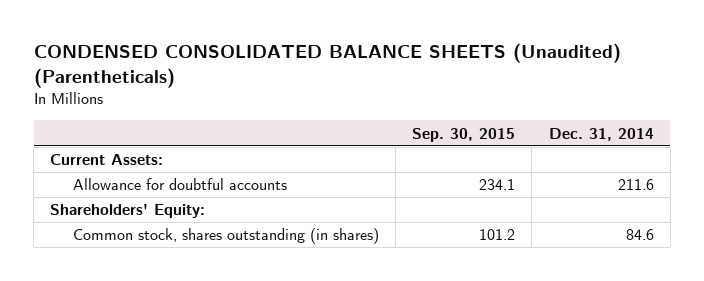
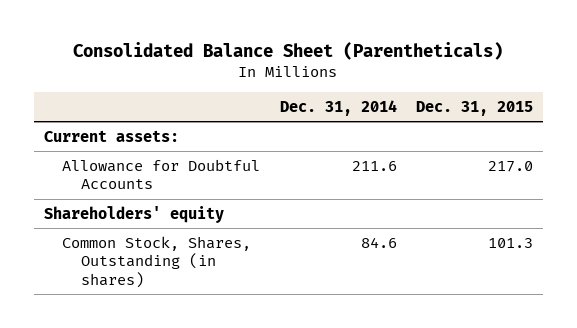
- CONDENSED CONSOLIDATED BALANCE SHEETS (Unaudited) (Parentheticals)
+ Consolidated Balance Sheet (Parentheticals)
- | Sep. 30, 2015 | Dec. 31, 2014
+ | Dec. 31, 2014 | Dec. 31, 2015
- Current Assets:
- Allowance for doubtful accounts | 234.1 | 211.6
- Shareholders' Equity:
- Common stock, shares outstanding (in shares) | 101.2 | 84.6
+ Current assets:
+ Allowance for Doubtful Accounts | 211.6 | 217.0
+ Shareholders' equity
+ Common Stock, Shares, Outstanding (in shares) | 84.6 | 101.3

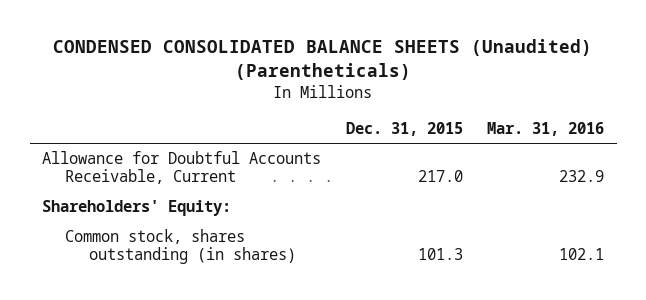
- Consolidated Balance Sheet (Parentheticals)
+ CONDENSED CONSOLIDATED BALANCE SHEETS (Unaudited) (Parentheticals)
- | Dec. 31, 2014 | Dec. 31, 2015
+ | Dec. 31, 2015 | Mar. 31, 2016
- Current assets:
- Allowance for Doubtful Accounts | 211.6 | 217.0
- Shareholders' equity
- Common Stock, Shares, Outstanding (in shares) | 84.6 | 101.3
+ Allowance for Doubtful Accounts Receivable, Current | 217.0 | 232.9
+ Shareholders' Equity:
+ Common stock, shares outstanding (in shares) | 101.3 | 102.1

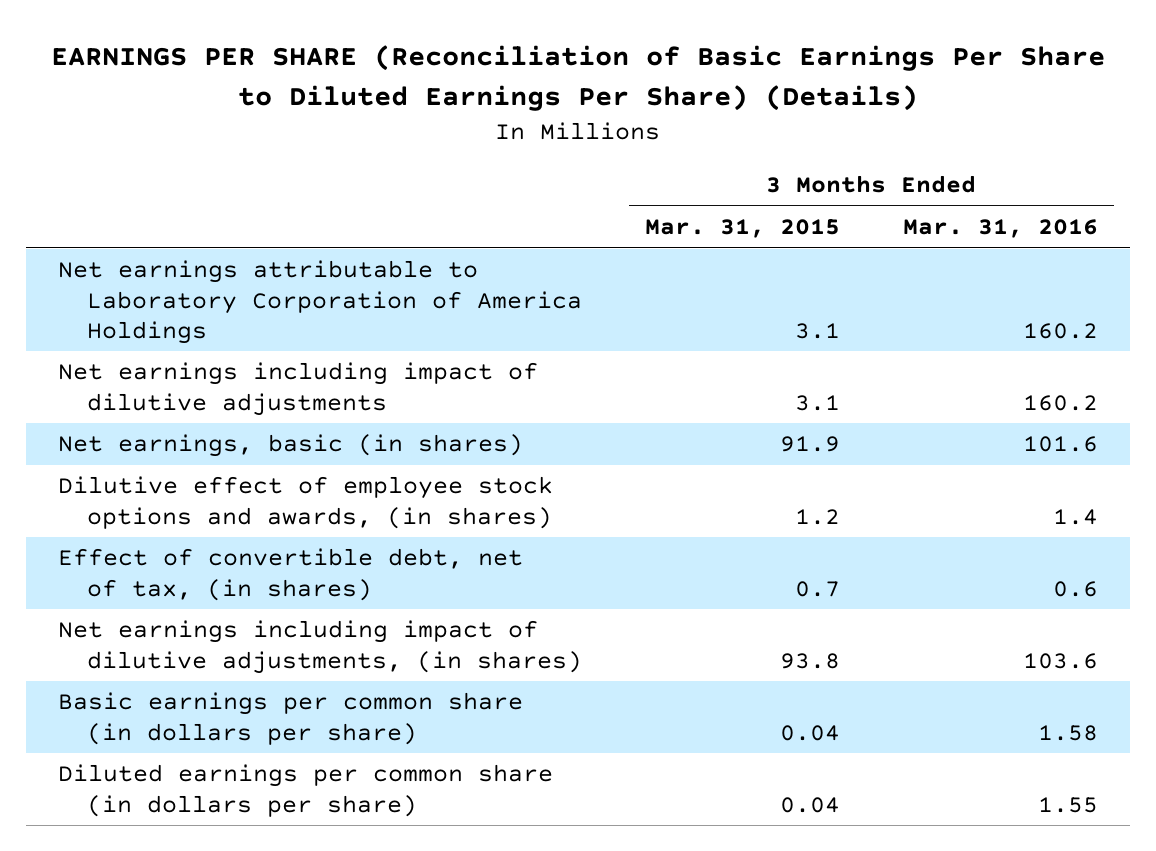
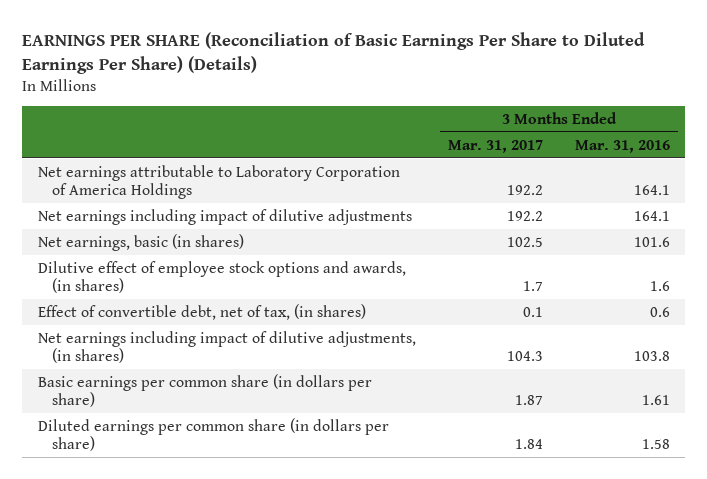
- | 3 Months Ended Mar. 31, 2015 | 3 Months Ended Mar. 31, 2016
+ | 3 Months Ended Mar. 31, 2017 | 3 Months Ended Mar. 31, 2016
- Net earnings attributable to Laboratory Corporation of America Holdings | 3.1 | 160.2
- Net earnings including impact of dilutive adjustments | 3.1 | 160.2
+ Net earnings attributable to Laboratory Corporation of America Holdings | 192.2 | 164.1
+ Net earnings including impact of dilutive adjustments | 192.2 | 164.1
- Dilutive effect of employee stock options and awards, (in shares) | 1.2 | 1.4
+ Dilutive effect of employee stock options and awards, (in shares) | 1.7 | 1.6
- Net earnings including impact of dilutive adjustments, (in shares) | 93.8 | 103.6
- Basic earnings per common share (in dollars per share) | 0.04 | 1.58
- Diluted earnings per common share (in dollars per share) | 0.04 | 1.55
+ Net earnings including impact of dilutive adjustments, (in shares) | 104.3 | 103.8
+ Basic earnings per common share (in dollars per share) | 1.87 | 1.61
+ Diluted earnings per common share (in dollars per share) | 1.84 | 1.58

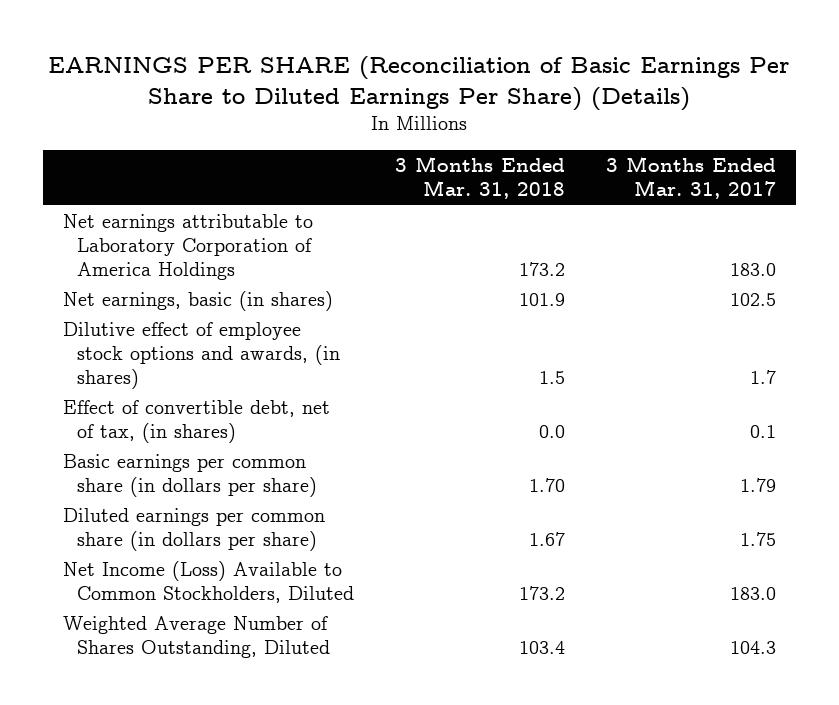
- | 3 Months Ended Mar. 31, 2017 | 3 Months Ended Mar. 31, 2016
+ | 3 Months Ended Mar. 31, 2018 | 3 Months Ended Mar. 31, 2017
- Net earnings attributable to Laboratory Corporation of America Holdings | 192.2 | 164.1
- Net earnings including impact of dilutive adjustments | 192.2 | 164.1
+ Net earnings attributable to Laboratory Corporation of America Holdings | 173.2 | 183.0
- Net earnings including impact of dilutive adjustments, (in shares) | 104.3 | 103.8
- Basic earnings per common share (in dollars per share) | 1.87 | 1.61
- Diluted earnings per common share (in dollars per share) | 1.84 | 1.58
+ Basic earnings per common share (in dollars per share) | 1.70 | 1.79
+ Diluted earnings per common share (in dollars per share) | 1.67 | 1.75
+ Net Income (Loss) Available to Common Stockholders, Diluted | 173.2 | 183.0
+ Weighted Average Number of Shares Outstanding, Diluted | 103.4 | 104.3

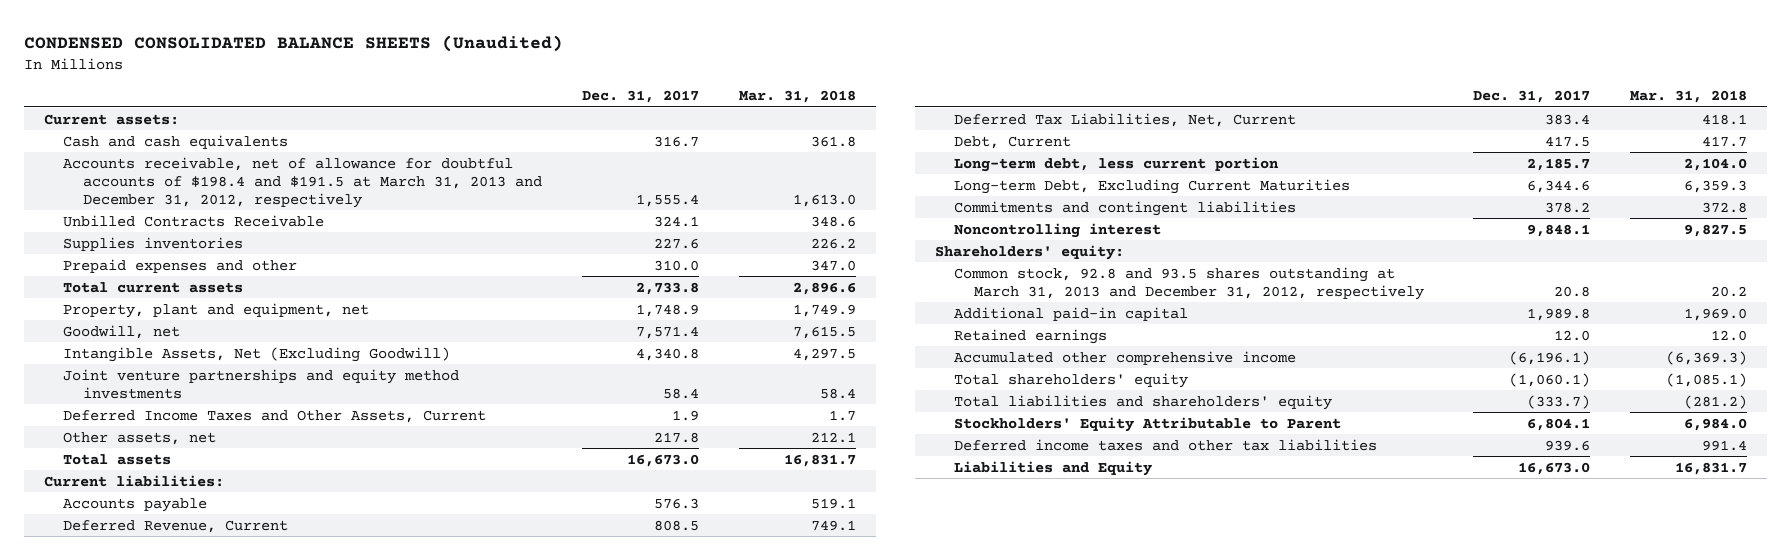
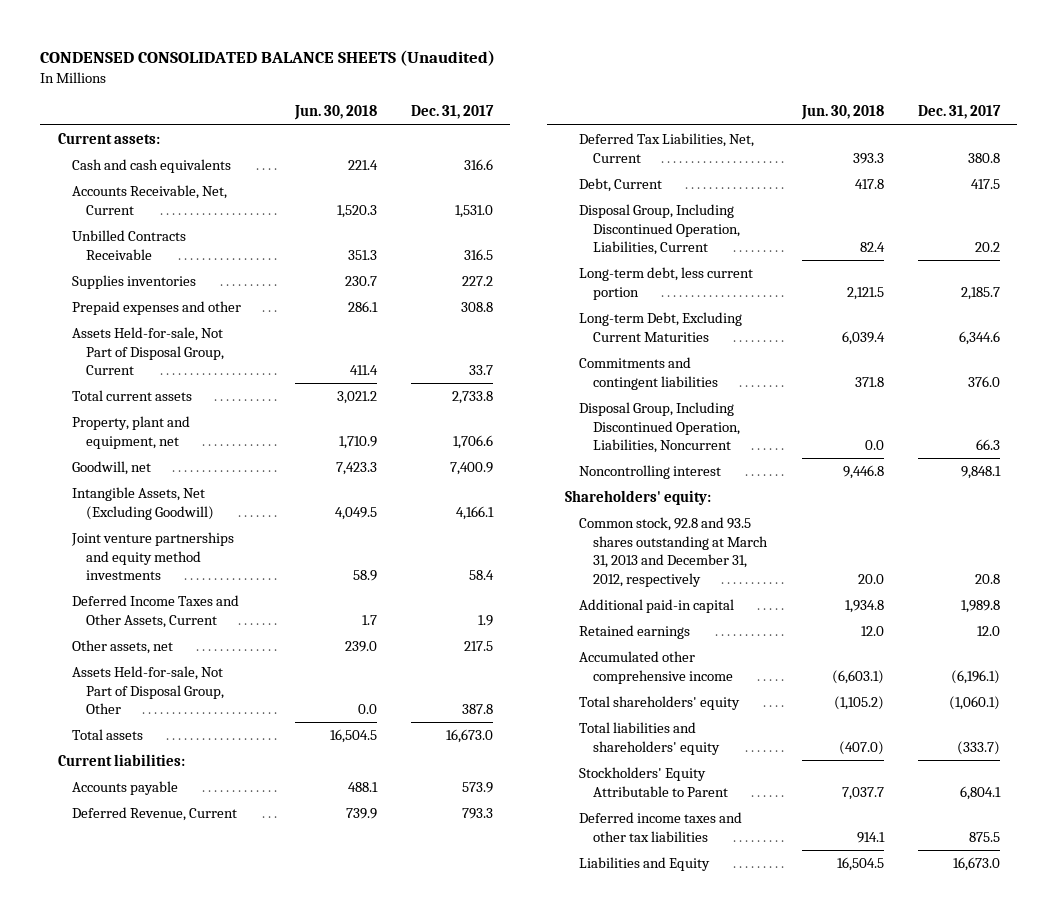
- | Dec. 31, 2017 | Mar. 31, 2018
+ | Jun. 30, 2018 | Dec. 31, 2017
- Cash and cash equivalents | 316.7 | 361.8
- Accounts receivable, net of allowance for doubtful accounts of $198.4 and $191.5 at March 31, 2013 and December 31, 2012, respectively | 1,555.4 | 1,613.0
- Unbilled Contracts Receivable | 324.1 | 348.6
- Supplies inventories | 227.6 | 226.2
- Prepaid expenses and other | 310.0 | 347.0
+ Cash and cash equivalents | 221.4 | 316.6
+ Accounts Receivable, Net, Current | 1,520.3 | 1,531.0
+ Unbilled Contracts Receivable | 351.3 | 316.5
+ Supplies inventories | 230.7 | 227.2
+ Prepaid expenses and other | 286.1 | 308.8
+ Assets Held-for-sale, Not Part of Disposal Group, Current | 411.4 | 33.7
- Property, plant and equipment, net | 1,748.9 | 1,749.9
- Goodwill, net | 7,571.4 | 7,615.5
- Intangible Assets, Net (Excluding Goodwill) | 4,340.8 | 4,297.5
+ Property, plant and equipment, net | 1,710.9 | 1,706.6
+ Goodwill, net | 7,423.3 | 7,400.9
+ Intangible Assets, Net (Excluding Goodwill) | 4,049.5 | 4,166.1
- Other assets, net | 217.8 | 212.1
+ Other assets, net | 239.0 | 217.5
+ Assets Held-for-sale, Not Part of Disposal Group, Other | 0.0 | 387.8
- Accounts payable | 576.3 | 519.1
- Deferred Revenue, Current | 808.5 | 749.1
- Deferred Tax Liabilities, Net, Current | 383.4 | 418.1
+ Accounts payable | 488.1 | 573.9
+ Deferred Revenue, Current | 739.9 | 793.3
+ Deferred Tax Liabilities, Net, Current | 393.3 | 380.8
+ Disposal Group, Including Discontinued Operation, Liabilities, Current | 82.4 | 20.2
- Commitments and contingent liabilities | 378.2 | 372.8
+ Commitments and contingent liabilities | 371.8 | 376.0
+ Disposal Group, Including Discontinued Operation, Liabilities, Noncurrent | 0.0 | 66.3
- Deferred income taxes and other tax liabilities | 939.6 | 991.4
+ Deferred income taxes and other tax liabilities | 914.1 | 875.5

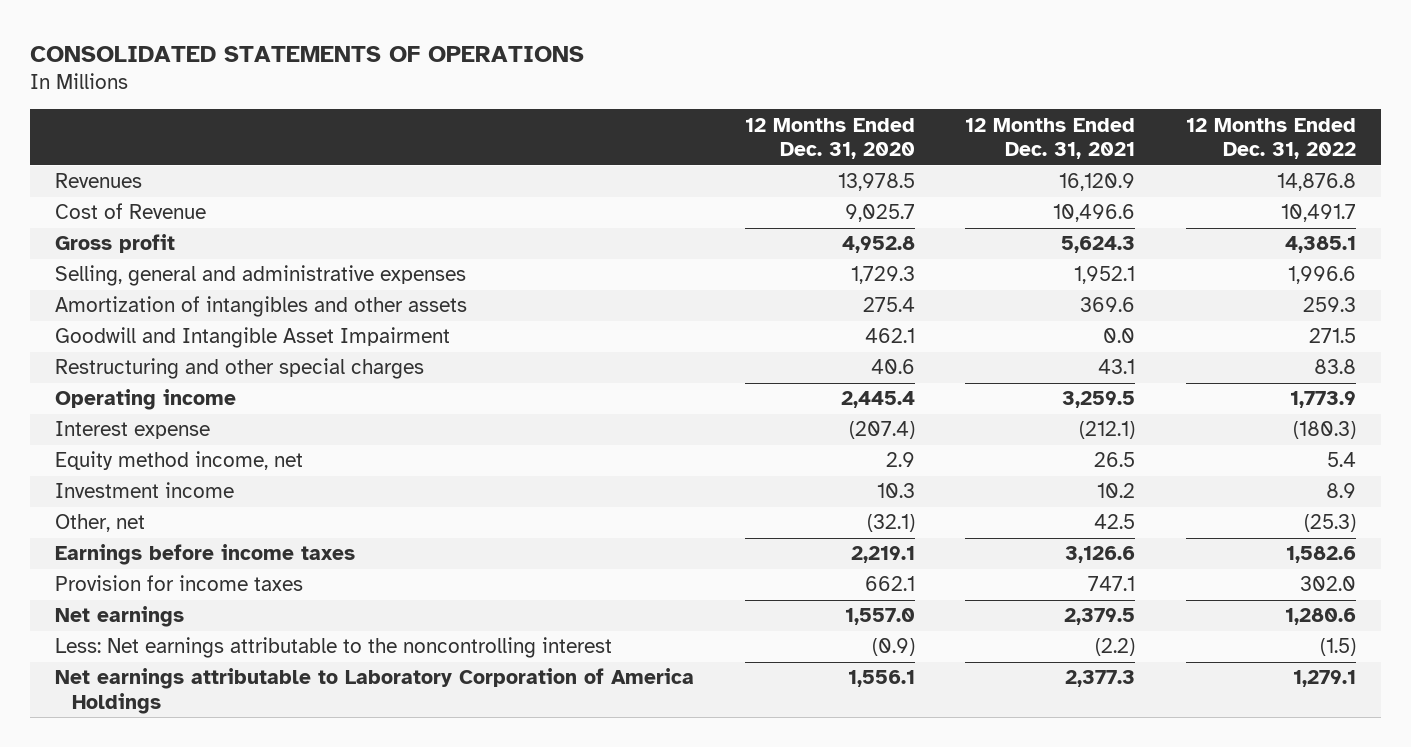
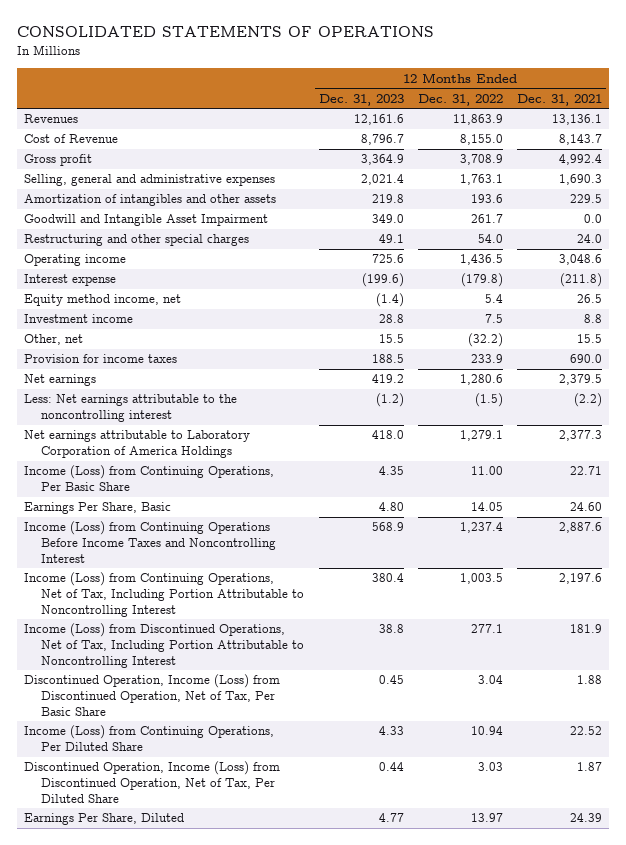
- | 12 Months Ended Dec. 31, 2020 | 12 Months Ended Dec. 31, 2021 | 12 Months Ended Dec. 31, 2022
+ | 12 Months Ended Dec. 31, 2023 | 12 Months Ended Dec. 31, 2022 | 12 Months Ended Dec. 31, 2021
- Revenues | 13,978.5 | 16,120.9 | 14,876.8
- Cost of Revenue | 9,025.7 | 10,496.6 | 10,491.7
- Gross profit | 4,952.8 | 5,624.3 | 4,385.1
- Selling, general and administrative expenses | 1,729.3 | 1,952.1 | 1,996.6
- Amortization of intangibles and other assets | 275.4 | 369.6 | 259.3
- Goodwill and Intangible Asset Impairment | 462.1 | 0.0 | 271.5
- Restructuring and other special charges | 40.6 | 43.1 | 83.8
- Operating income | 2,445.4 | 3,259.5 | 1,773.9
- Interest expense | (207.4) | (212.1) | (180.3)
+ Revenues | 12,161.6 | 11,863.9 | 13,136.1
+ Cost of Revenue | 8,796.7 | 8,155.0 | 8,143.7
+ Gross profit | 3,364.9 | 3,708.9 | 4,992.4
+ Selling, general and administrative expenses | 2,021.4 | 1,763.1 | 1,690.3
+ Amortization of intangibles and other assets | 219.8 | 193.6 | 229.5
+ Goodwill and Intangible Asset Impairment | 349.0 | 261.7 | 0.0
+ Restructuring and other special charges | 49.1 | 54.0 | 24.0
+ Operating income | 725.6 | 1,436.5 | 3,048.6
+ Interest expense | (199.6) | (179.8) | (211.8)
- Investment income | 10.3 | 10.2 | 8.9
- Other, net | (32.1) | 42.5 | (25.3)
- Earnings before income taxes | 2,219.1 | 3,126.6 | 1,582.6
- Provision for income taxes | 662.1 | 747.1 | 302.0
+ Investment income | 28.8 | 7.5 | 8.8
+ Other, net | 15.5 | (32.2) | 15.5
+ Provision for income taxes | 188.5 | 233.9 | 690.0
+ Income (Loss) from Continuing Operations, Per Basic Share | 4.35 | 11.00 | 22.71
+ Earnings Per Share, Basic | 4.80 | 14.05 | 24.60
+ Income (Loss) from Continuing Operations Before Income Taxes and Noncontrolling Interest | 568.9 | 1,237.4 | 2,887.6
+ Income (Loss) from Continuing Operations, Net of Tax, Including Portion Attributable to Noncontrolling Interest | 380.4 | 1,003.5 | 2,197.6
+ Income (Loss) from Discontinued Operations, Net of Tax, Including Portion Attributable to Noncontrolling Interest | 38.8 | 277.1 | 181.9
+ Discontinued Operation, Income (Loss) from Discontinued Operation, Net of Tax, Per Basic Share | 0.45 | 3.04 | 1.88
+ Income (Loss) from Continuing Operations, Per Diluted Share | 4.33 | 10.94 | 22.52
+ Discontinued Operation, Income (Loss) from Discontinued Operation, Net of Tax, Per Diluted Share | 0.44 | 3.03 | 1.87
+ Earnings Per Share, Diluted | 4.77 | 13.97 | 24.39

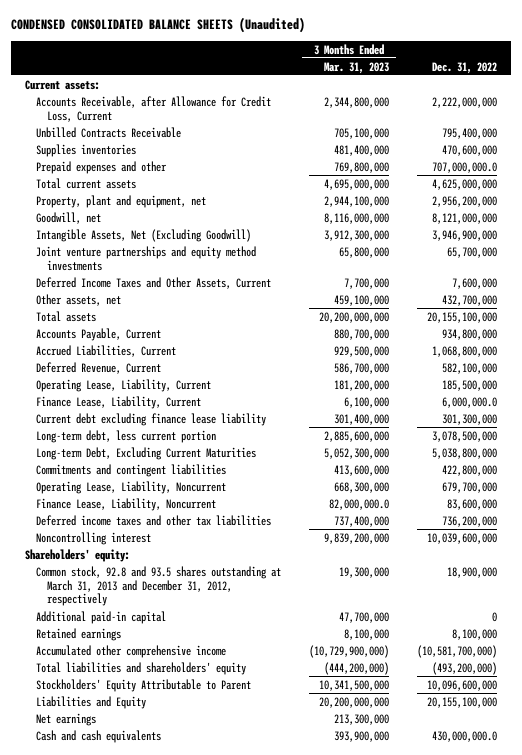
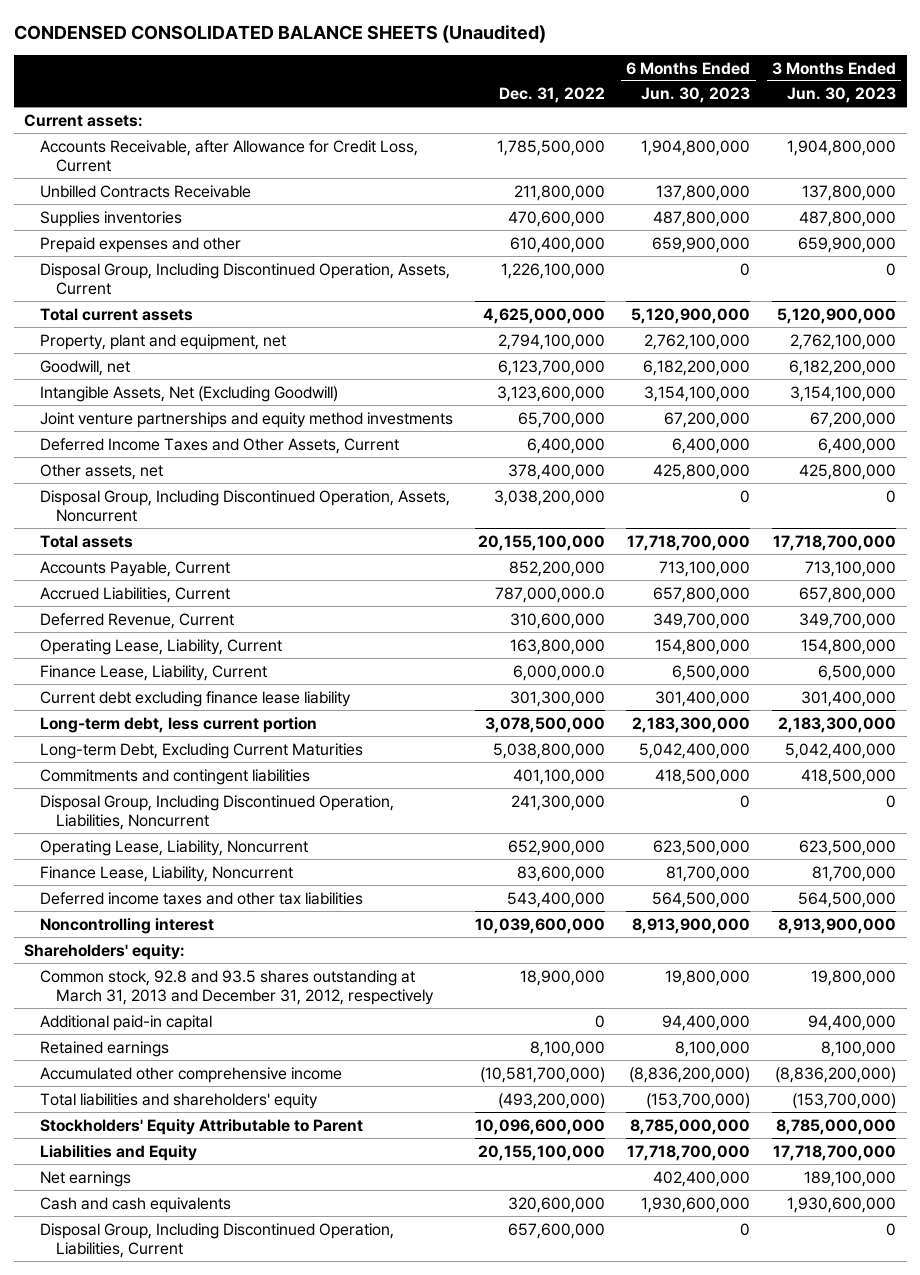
- | 3 Months Ended Mar. 31, 2023 | Dec. 31, 2022
+ | Dec. 31, 2022 | 6 Months Ended Jun. 30, 2023 | 3 Months Ended Jun. 30, 2023
- Accounts Receivable, after Allowance for Credit Loss, Current | 2,344,800,000 | 2,222,000,000
- Unbilled Contracts Receivable | 705,100,000 | 795,400,000
+ Accounts Receivable, after Allowance for Credit Loss, Current | 1,785,500,000 | 1,904,800,000 | 1,904,800,000
+ Unbilled Contracts Receivable | 211,800,000 | 137,800,000 | 137,800,000
- Prepaid expenses and other | 769,800,000 | 707,000,000.0
+ Prepaid expenses and other | 610,400,000 | 659,900,000 | 659,900,000
+ Disposal Group, Including Discontinued Operation, Assets, Current | 1,226,100,000 | 0 | 0
- Property, plant and equipment, net | 2,944,100,000 | 2,956,200,000
- Goodwill, net | 8,116,000,000 | 8,121,000,000
- Intangible Assets, Net (Excluding Goodwill) | 3,912,300,000 | 3,946,900,000
+ Property, plant and equipment, net | 2,794,100,000 | 2,762,100,000 | 2,762,100,000
+ Goodwill, net | 6,123,700,000 | 6,182,200,000 | 6,182,200,000
+ Intangible Assets, Net (Excluding Goodwill) | 3,123,600,000 | 3,154,100,000 | 3,154,100,000
- Deferred Income Taxes and Other Assets, Current | 7,700,000 | 7,600,000
- Other assets, net | 459,100,000 | 432,700,000
+ Deferred Income Taxes and Other Assets, Current | 6,400,000 | 6,400,000 | 6,400,000
+ Other assets, net | 378,400,000 | 425,800,000 | 425,800,000
+ Disposal Group, Including Discontinued Operation, Assets, Noncurrent | 3,038,200,000 | 0 | 0
- Accounts Payable, Current | 880,700,000 | 934,800,000
- Accrued Liabilities, Current | 929,500,000 | 1,068,800,000
- Deferred Revenue, Current | 586,700,000 | 582,100,000
- Operating Lease, Liability, Current | 181,200,000 | 185,500,000
+ Accounts Payable, Current | 852,200,000 | 713,100,000 | 713,100,000
+ Accrued Liabilities, Current | 787,000,000.0 | 657,800,000 | 657,800,000
+ Deferred Revenue, Current | 310,600,000 | 349,700,000 | 349,700,000
+ Operating Lease, Liability, Current | 163,800,000 | 154,800,000 | 154,800,000
- Commitments and contingent liabilities | 413,600,000 | 422,800,000
- Operating Lease, Liability, Noncurrent | 668,300,000 | 679,700,000
+ Commitments and contingent liabilities | 401,100,000 | 418,500,000 | 418,500,000
+ Disposal Group, Including Discontinued Operation, Liabilities, Noncurrent | 241,300,000 | 0 | 0
+ Operating Lease, Liability, Noncurrent | 652,900,000 | 623,500,000 | 623,500,000
- Deferred income taxes and other tax liabilities | 737,400,000 | 736,200,000
+ Deferred income taxes and other tax liabilities | 543,400,000 | 564,500,000 | 564,500,000
- Cash and cash equivalents | 393,900,000 | 430,000,000.0
+ Cash and cash equivalents | 320,600,000 | 1,930,600,000 | 1,930,600,000
+ Disposal Group, Including Discontinued Operation, Liabilities, Current | 657,600,000 | 0 | 0

